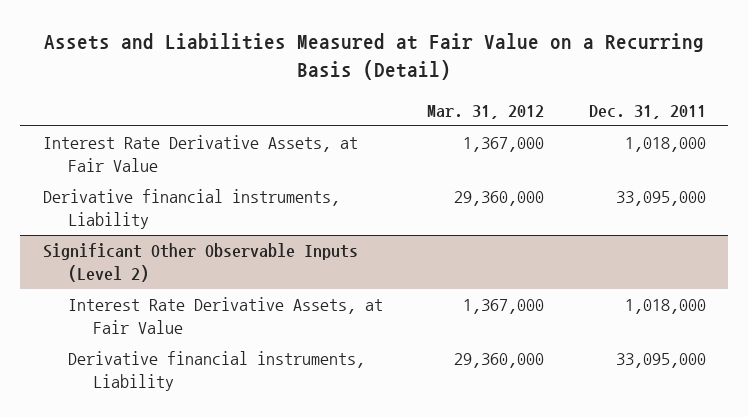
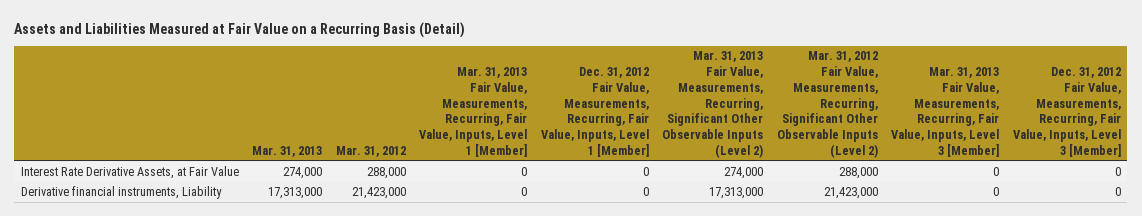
- | Mar. 31, 2012 | Dec. 31, 2011
+ | Mar. 31, 2013 | Mar. 31, 2012 | Mar. 31, 2013 Fair Value, Measurements, Recurring, Fair Value, Inputs, Level 1 [Member] | Dec. 31, 2012 Fair Value, Measurements, Recurring, Fair Value, Inputs, Level 1 [Member] | Mar. 31, 2013 Fair Value, Measurements, Recurring, Significant Other Observable Inputs (Level 2) | Mar. 31, 2012 Fair Value, Measurements, Recurring, Significant Other Observable Inputs (Level 2) | Mar. 31, 2013 Fair Value, Measurements, Recurring, Fair Value, Inputs, Level 3 [Member] | Dec. 31, 2012 Fair Value, Measurements, Recurring, Fair Value, Inputs, Level 3 [Member]
- Interest Rate Derivative Assets, at Fair Value | 1,367,000 | 1,018,000
- Derivative financial instruments, Liability | 29,360,000 | 33,095,000
- Significant Other Observable Inputs (Level 2)
- Interest Rate Derivative Assets, at Fair Value | 1,367,000 | 1,018,000
- Derivative financial instruments, Liability | 29,360,000 | 33,095,000
+ Interest Rate Derivative Assets, at Fair Value | 274,000 | 288,000 | 0 | 0 | 274,000 | 288,000 | 0 | 0
+ Derivative financial instruments, Liability | 17,313,000 | 21,423,000 | 0 | 0 | 17,313,000 | 21,423,000 | 0 | 0

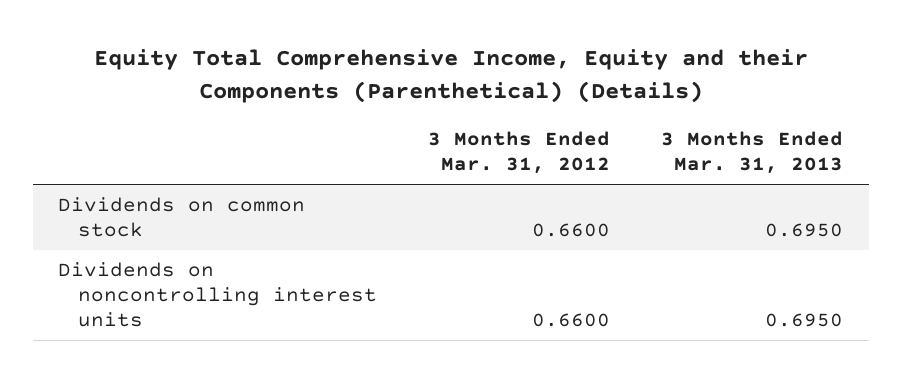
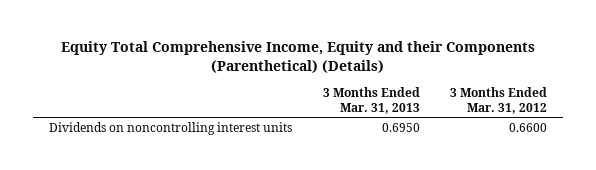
- | 3 Months Ended Mar. 31, 2012 | 3 Months Ended Mar. 31, 2013
+ | 3 Months Ended Mar. 31, 2013 | 3 Months Ended Mar. 31, 2012
- Dividends on common stock | 0.6600 | 0.6950

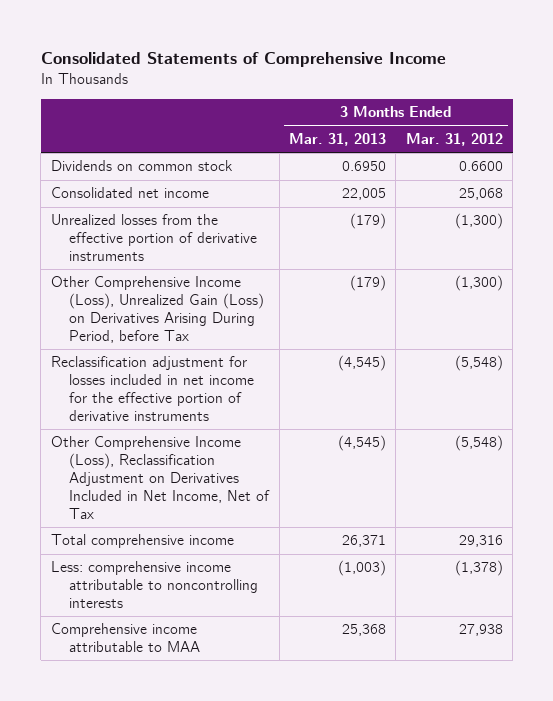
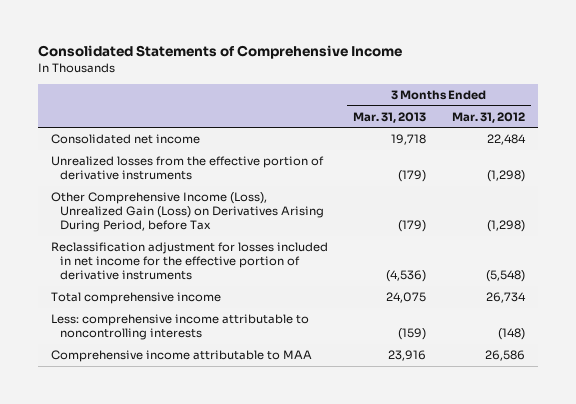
- Dividends on common stock | 0.6950 | 0.6600
- Consolidated net income | 22,005 | 25,068
- Unrealized losses from the effective portion of derivative instruments | (179) | (1,300)
- Other Comprehensive Income (Loss), Unrealized Gain (Loss) on Derivatives Arising During Period, before Tax | (179) | (1,300)
- Reclassification adjustment for losses included in net income for the effective portion of derivative instruments | (4,545) | (5,548)
- Other Comprehensive Income (Loss), Reclassification Adjustment on Derivatives Included in Net Income, Net of Tax | (4,545) | (5,548)
- Total comprehensive income | 26,371 | 29,316
- Less: comprehensive income attributable to noncontrolling interests | (1,003) | (1,378)
- Comprehensive income attributable to MAA | 25,368 | 27,938
+ Consolidated net income | 19,718 | 22,484
+ Unrealized losses from the effective portion of derivative instruments | (179) | (1,298)
+ Other Comprehensive Income (Loss), Unrealized Gain (Loss) on Derivatives Arising During Period, before Tax | (179) | (1,298)
+ Reclassification adjustment for losses included in net income for the effective portion of derivative instruments | (4,536) | (5,548)
+ Total comprehensive income | 24,075 | 26,734
+ Less: comprehensive income attributable to noncontrolling interests | (159) | (148)
+ Comprehensive income attributable to MAA | 23,916 | 26,586

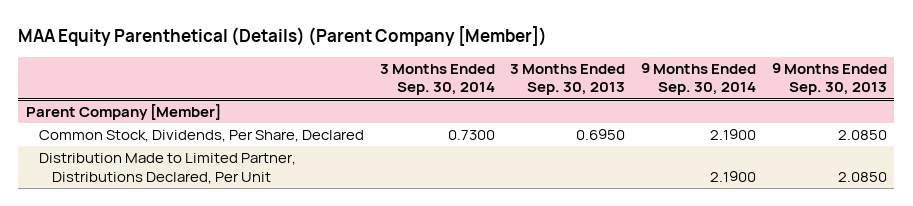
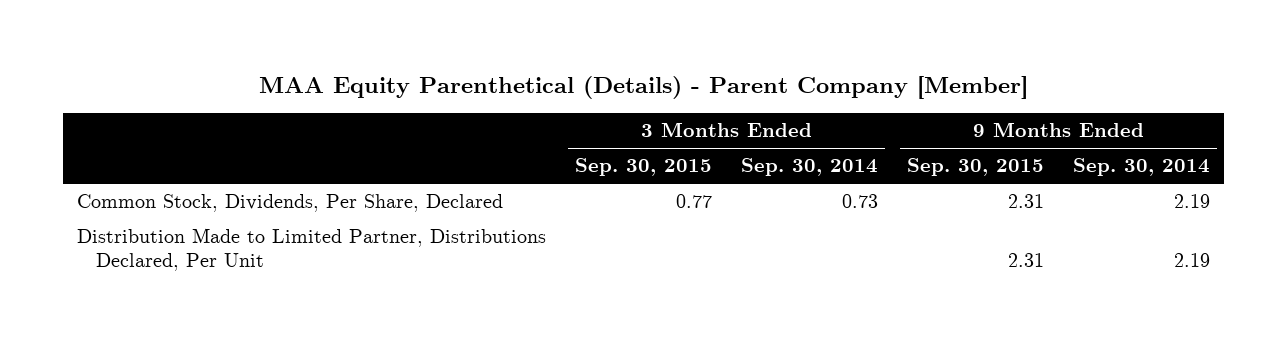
- MAA Equity Parenthetical (Details) (Parent Company [Member])
+ MAA Equity Parenthetical (Details) - Parent Company [Member]
- | 3 Months Ended Sep. 30, 2014 | 3 Months Ended Sep. 30, 2013 | 9 Months Ended Sep. 30, 2014 | 9 Months Ended Sep. 30, 2013
+ | 3 Months Ended Sep. 30, 2015 | 3 Months Ended Sep. 30, 2014 | 9 Months Ended Sep. 30, 2015 | 9 Months Ended Sep. 30, 2014
- Parent Company [Member]
- Common Stock, Dividends, Per Share, Declared | 0.7300 | 0.6950 | 2.1900 | 2.0850
- Distribution Made to Limited Partner, Distributions Declared, Per Unit | | | 2.1900 | 2.0850
+ Common Stock, Dividends, Per Share, Declared | 0.77 | 0.73 | 2.31 | 2.19
+ Distribution Made to Limited Partner, Distributions Declared, Per Unit | | | 2.31 | 2.19

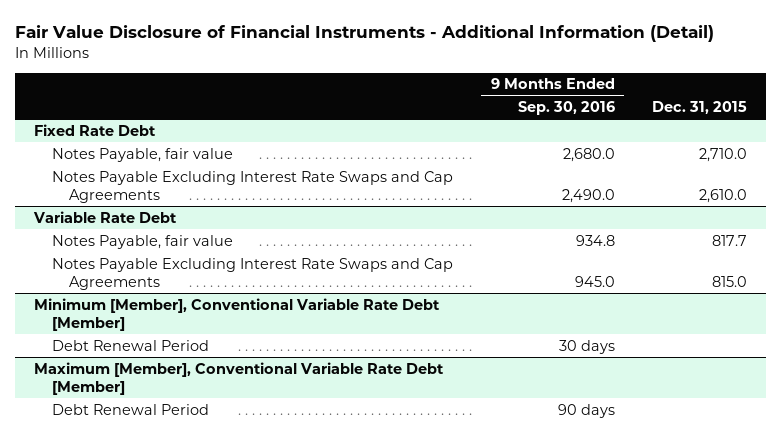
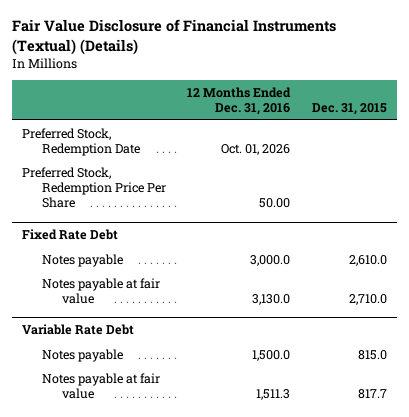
- Fair Value Disclosure of Financial Instruments - Additional Information (Detail)
+ Fair Value Disclosure of Financial Instruments (Textual) (Details)
- | 9 Months Ended Sep. 30, 2016 | Dec. 31, 2015
+ | 12 Months Ended Dec. 31, 2016 | Dec. 31, 2015
+ Preferred Stock, Redemption Date | Oct. 01, 2026 |
+ Preferred Stock, Redemption Price Per Share | 50.00 |
@ Fixed Rate Debt
- Notes Payable, fair value | 2,680.0 | 2,710.0
- Notes Payable Excluding Interest Rate Swaps and Cap Agreements | 2,490.0 | 2,610.0
+ Notes payable | 3,000.0 | 2,610.0
+ Notes payable at fair value | 3,130.0 | 2,710.0
@ Variable Rate Debt
- Notes Payable, fair value | 934.8 | 817.7
- Notes Payable Excluding Interest Rate Swaps and Cap Agreements | 945.0 | 815.0
- Minimum [Member], Conventional Variable Rate Debt [Member]
- Debt Renewal Period | 30 days |
- Maximum [Member], Conventional Variable Rate Debt [Member]
- Debt Renewal Period | 90 days |
@ Variable Rate Debt
+ Notes payable | 1,500.0 | 815.0
+ Notes payable at fair value | 1,511.3 | 817.7

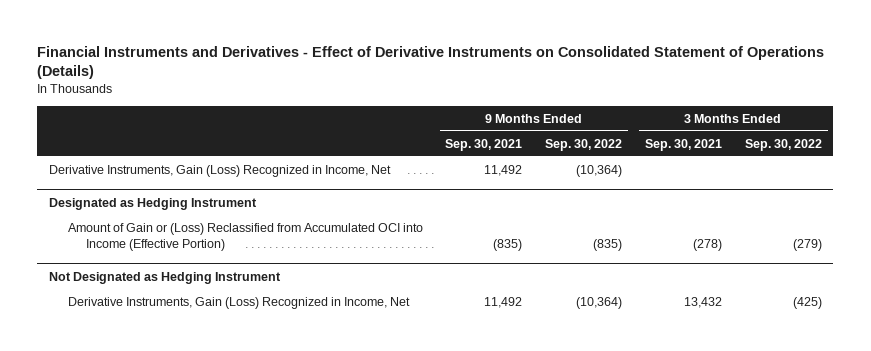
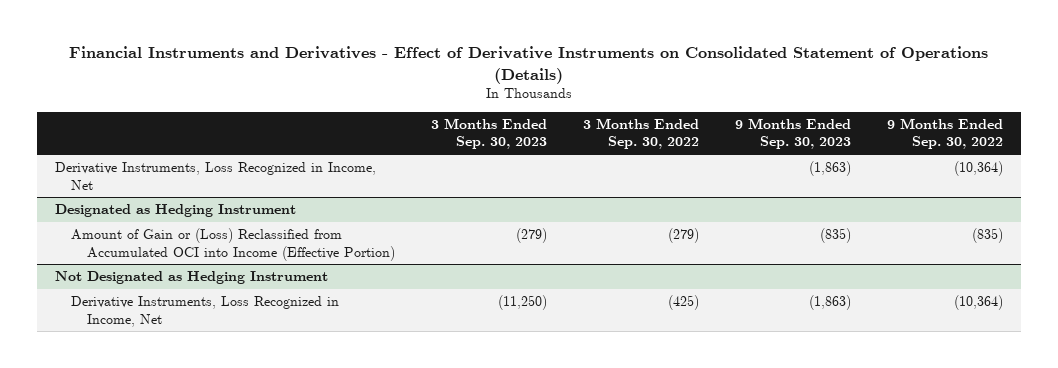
- | 9 Months Ended Sep. 30, 2021 | 9 Months Ended Sep. 30, 2022 | 3 Months Ended Sep. 30, 2021 | 3 Months Ended Sep. 30, 2022
+ | 3 Months Ended Sep. 30, 2023 | 3 Months Ended Sep. 30, 2022 | 9 Months Ended Sep. 30, 2023 | 9 Months Ended Sep. 30, 2022
- Derivative Instruments, Gain (Loss) Recognized in Income, Net | 11,492 | (10,364) | |
+ Derivative Instruments, Loss Recognized in Income, Net | | | (1,863) | (10,364)
@ Not Designated as Hedging Instrument
- Derivative Instruments, Gain (Loss) Recognized in Income, Net | 11,492 | (10,364) | 13,432 | (425)
+ Derivative Instruments, Loss Recognized in Income, Net | (11,250) | (425) | (1,863) | (10,364)

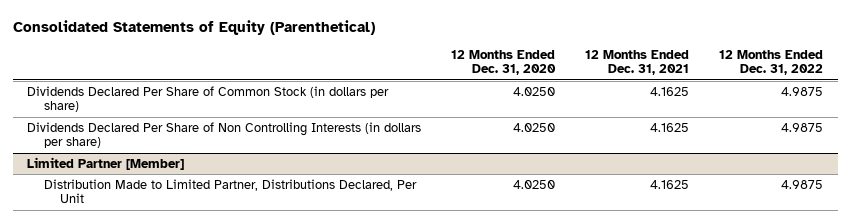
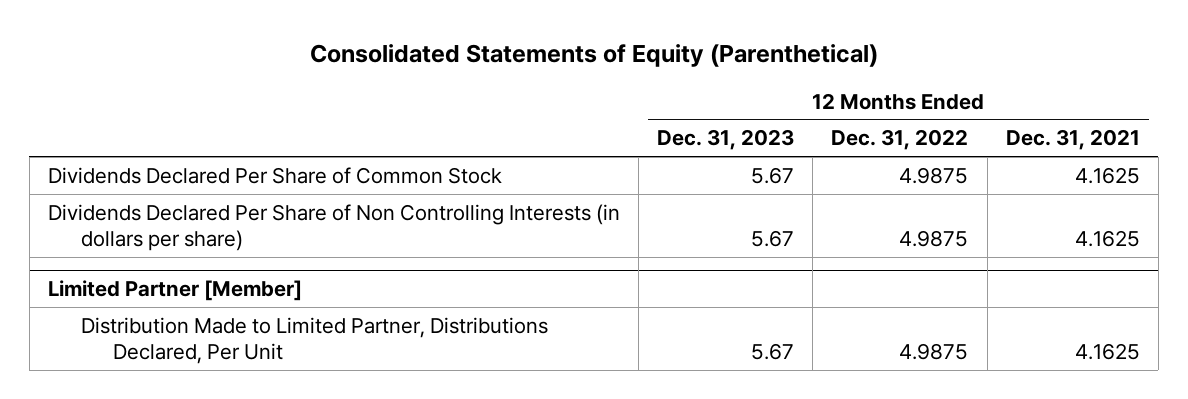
- | 12 Months Ended Dec. 31, 2020 | 12 Months Ended Dec. 31, 2021 | 12 Months Ended Dec. 31, 2022
+ | 12 Months Ended Dec. 31, 2023 | 12 Months Ended Dec. 31, 2022 | 12 Months Ended Dec. 31, 2021
- Dividends Declared Per Share of Common Stock (in dollars per share) | 4.0250 | 4.1625 | 4.9875
+ Dividends Declared Per Share of Common Stock | 5.67 | 4.9875 | 4.1625

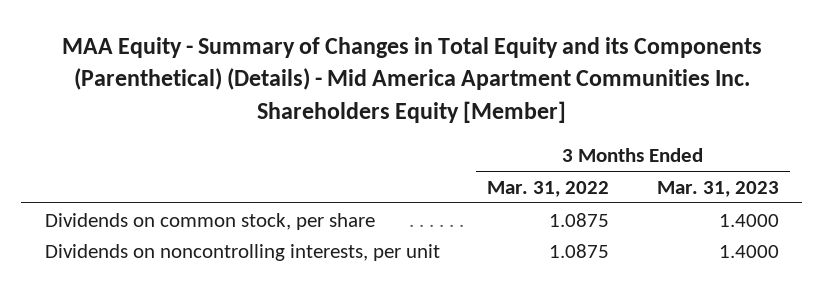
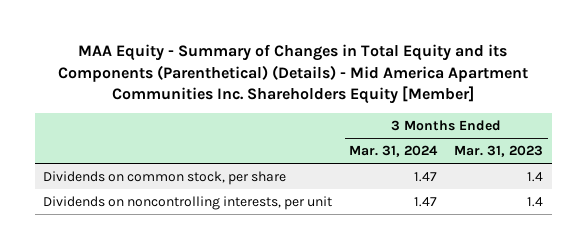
- | 3 Months Ended Mar. 31, 2022 | 3 Months Ended Mar. 31, 2023
+ | 3 Months Ended Mar. 31, 2024 | 3 Months Ended Mar. 31, 2023
- Dividends on common stock, per share | 1.0875 | 1.4000
- Dividends on noncontrolling interests, per unit | 1.0875 | 1.4000
+ Dividends on common stock, per share | 1.47 | 1.4
+ Dividends on noncontrolling interests, per unit | 1.47 | 1.4

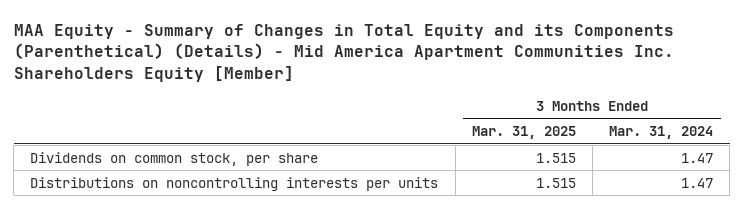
- | 3 Months Ended Mar. 31, 2024 | 3 Months Ended Mar. 31, 2023
+ | 3 Months Ended Mar. 31, 2025 | 3 Months Ended Mar. 31, 2024
- Dividends on noncontrolling interests, per unit | 1.47 | 1.4
+ Distributions on noncontrolling interests per units | 1.515 | 1.47

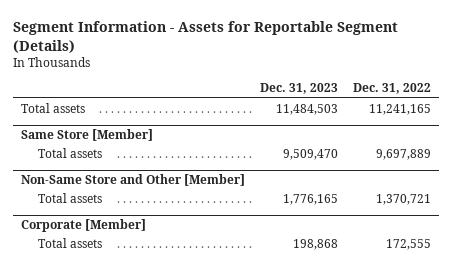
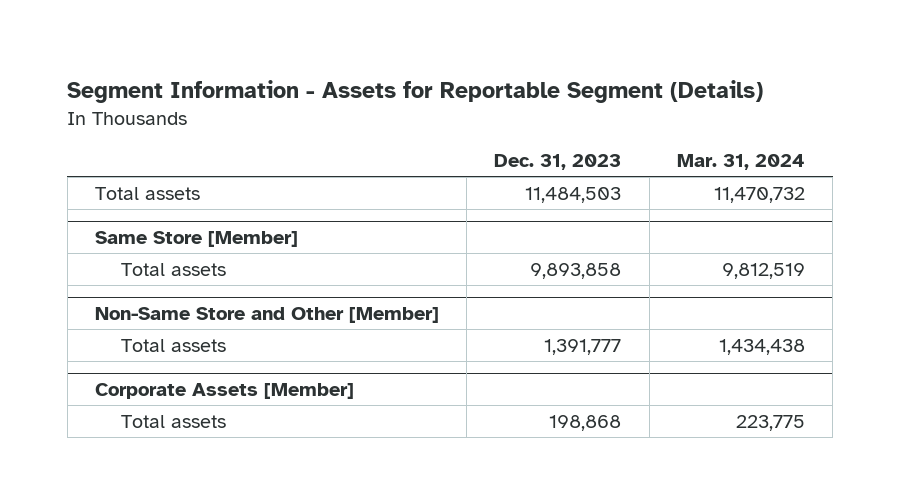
- | Dec. 31, 2023 | Dec. 31, 2022
+ | Dec. 31, 2023 | Mar. 31, 2024
@ Same Store [Member]
- Total assets | 9,509,470 | 9,697,889
+ Total assets | 9,893,858 | 9,812,519
@ Non-Same Store and Other [Member]
- Total assets | 1,776,165 | 1,370,721
- Corporate [Member]
@ Non-Same Store and Other [Member]
+ Total assets | 1,391,777 | 1,434,438
+ Corporate Assets [Member]

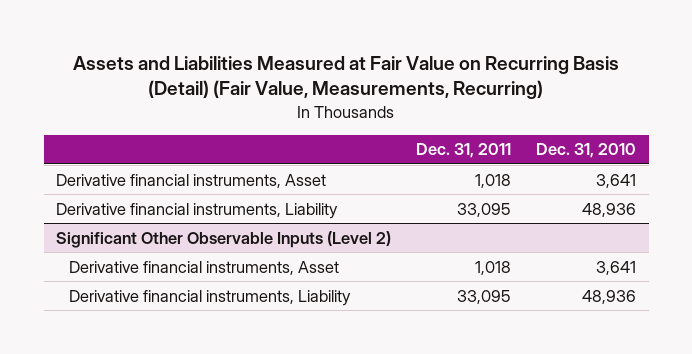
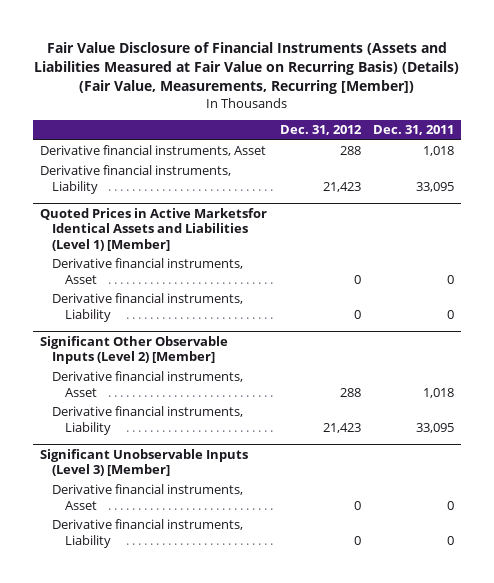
- Assets and Liabilities Measured at Fair Value on Recurring Basis (Detail) (Fair Value, Measurements, Recurring)
+ Fair Value Disclosure of Financial Instruments (Assets and Liabilities Measured at Fair Value on Recurring Basis) (Details) (Fair Value, Measurements, Recurring [Member])
- | Dec. 31, 2011 | Dec. 31, 2010
+ | Dec. 31, 2012 | Dec. 31, 2011
- Significant Other Observable Inputs (Level 2)
+ Quoted Prices in Active Marketsfor Identical Assets and Liabilities (Level 1) [Member]
+ Derivative financial instruments, Asset | 0 | 0
+ Derivative financial instruments, Liability | 0 | 0
+ Significant Other Observable Inputs (Level 2) [Member]
+ Significant Unobservable Inputs (Level 3) [Member]
+ Derivative financial instruments, Asset | 0 | 0
+ Derivative financial instruments, Liability | 0 | 0

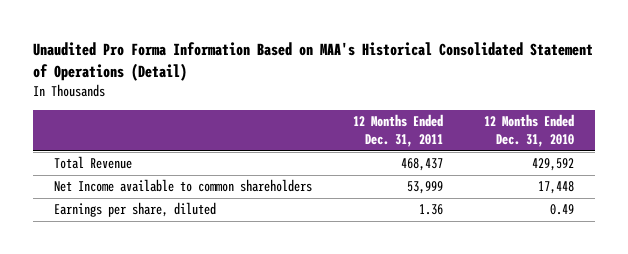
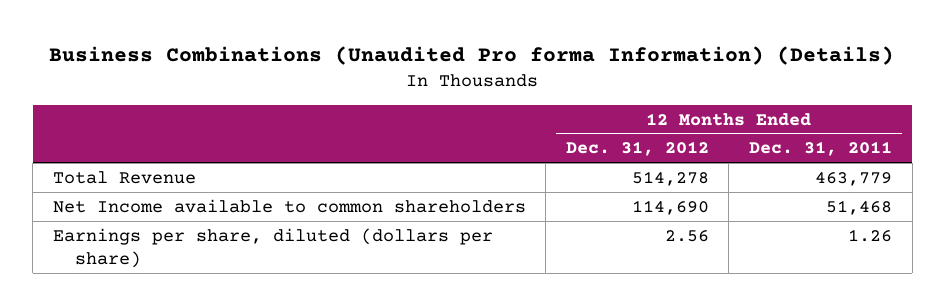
- Unaudited Pro Forma Information Based on MAA's Historical Consolidated Statement of Operations (Detail)
+ Business Combinations (Unaudited Pro forma Information) (Details)
- | 12 Months Ended Dec. 31, 2011 | 12 Months Ended Dec. 31, 2010
+ | 12 Months Ended Dec. 31, 2012 | 12 Months Ended Dec. 31, 2011
- Total Revenue | 468,437 | 429,592
- Net Income available to common shareholders | 53,999 | 17,448
- Earnings per share, diluted | 1.36 | 0.49
+ Total Revenue | 514,278 | 463,779
+ Net Income available to common shareholders | 114,690 | 51,468
+ Earnings per share, diluted (dollars per share) | 2.56 | 1.26

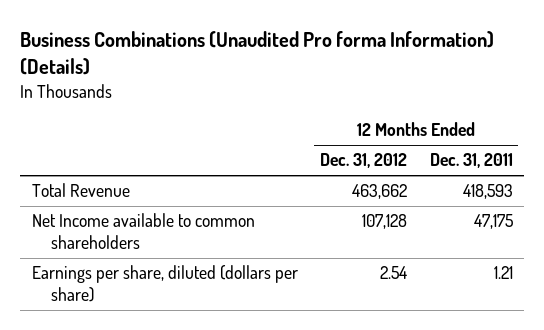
- Total Revenue | 514,278 | 463,779
- Net Income available to common shareholders | 114,690 | 51,468
- Earnings per share, diluted (dollars per share) | 2.56 | 1.26
+ Total Revenue | 463,662 | 418,593
+ Net Income available to common shareholders | 107,128 | 47,175
+ Earnings per share, diluted (dollars per share) | 2.54 | 1.21

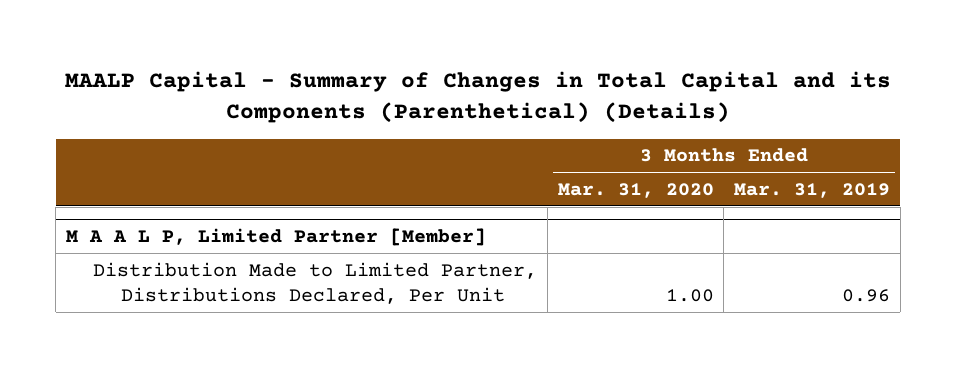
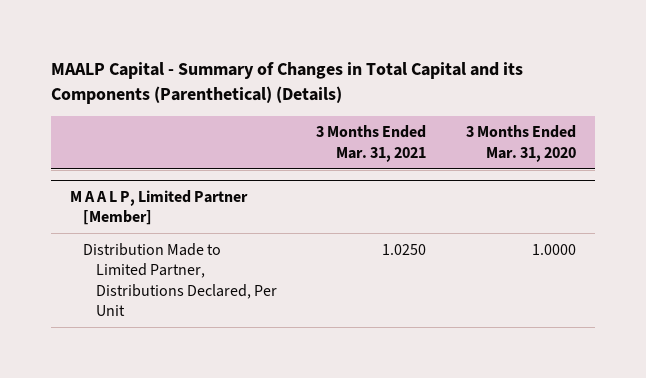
- | 3 Months Ended Mar. 31, 2020 | 3 Months Ended Mar. 31, 2019
+ | 3 Months Ended Mar. 31, 2021 | 3 Months Ended Mar. 31, 2020
@ M A A L P, Limited Partner [Member]
- Distribution Made to Limited Partner, Distributions Declared, Per Unit | 1.00 | 0.96
+ Distribution Made to Limited Partner, Distributions Declared, Per Unit | 1.0250 | 1.0000

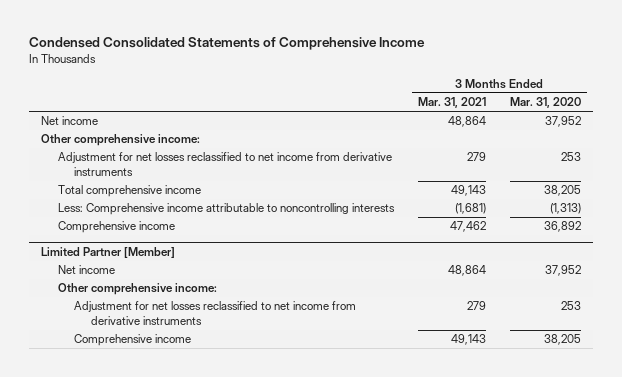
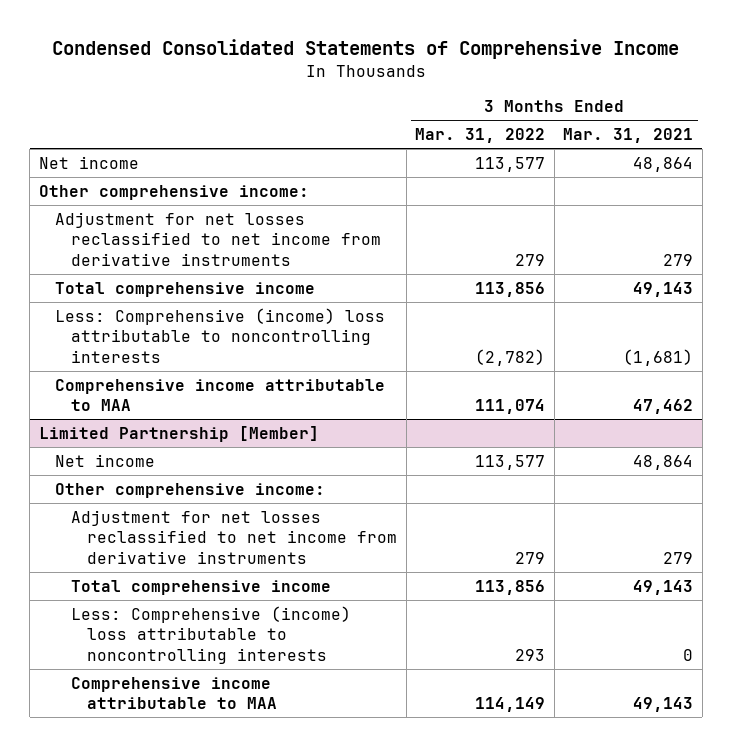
- | 3 Months Ended Mar. 31, 2021 | 3 Months Ended Mar. 31, 2020
+ | 3 Months Ended Mar. 31, 2022 | 3 Months Ended Mar. 31, 2021
- Less: Comprehensive income attributable to noncontrolling interests | (1,681) | (1,313)
- Comprehensive income | 47,462 | 36,892
- Limited Partner [Member]
+ Less: Comprehensive (income) loss attributable to noncontrolling interests | (2,782) | (1,681)
+ Comprehensive income attributable to MAA | 111,074 | 47,462
+ Limited Partnership [Member]
- Comprehensive income | 49,143 | 38,205
+ Total comprehensive income | 113,856 | 49,143
+ Less: Comprehensive (income) loss attributable to noncontrolling interests | 293 | 0
+ Comprehensive income attributable to MAA | 114,149 | 49,143

